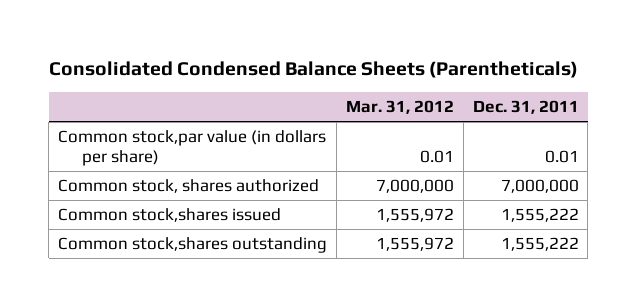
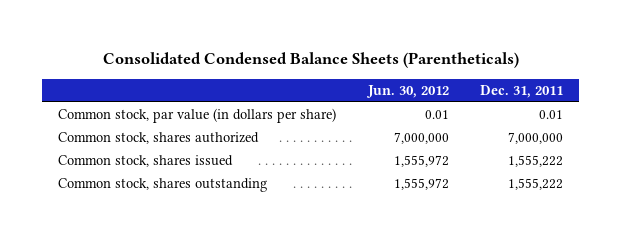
- | Mar. 31, 2012 | Dec. 31, 2011
+ | Jun. 30, 2012 | Dec. 31, 2011
- Common stock,par value (in dollars per share) | 0.01 | 0.01
+ Common stock, par value (in dollars per share) | 0.01 | 0.01
- Common stock,shares issued | 1,555,972 | 1,555,222
- Common stock,shares outstanding | 1,555,972 | 1,555,222
+ Common stock, shares issued | 1,555,972 | 1,555,222
+ Common stock, shares outstanding | 1,555,972 | 1,555,222

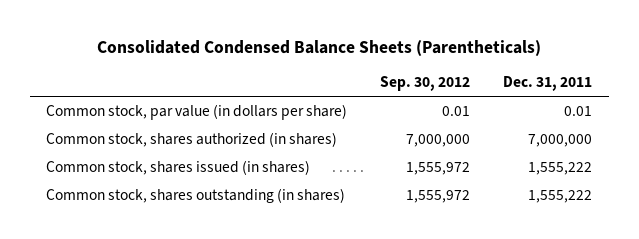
- | Jun. 30, 2012 | Dec. 31, 2011
+ | Sep. 30, 2012 | Dec. 31, 2011
- Common stock, shares authorized | 7,000,000 | 7,000,000
- Common stock, shares issued | 1,555,972 | 1,555,222
- Common stock, shares outstanding | 1,555,972 | 1,555,222
+ Common stock, shares authorized (in shares) | 7,000,000 | 7,000,000
+ Common stock, shares issued (in shares) | 1,555,972 | 1,555,222
+ Common stock, shares outstanding (in shares) | 1,555,972 | 1,555,222

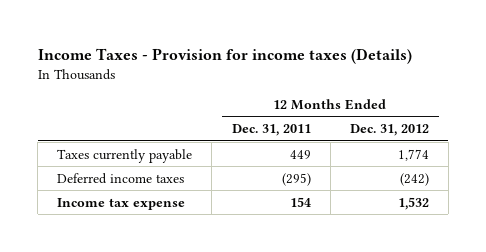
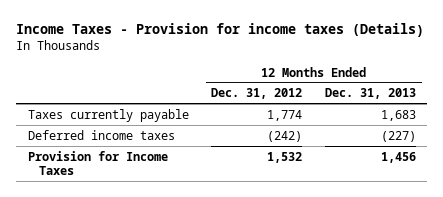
- | 12 Months Ended Dec. 31, 2011 | 12 Months Ended Dec. 31, 2012
+ | 12 Months Ended Dec. 31, 2012 | 12 Months Ended Dec. 31, 2013
- Income tax expense | 154 | 1,532
+ Provision for Income Taxes | 1,532 | 1,456

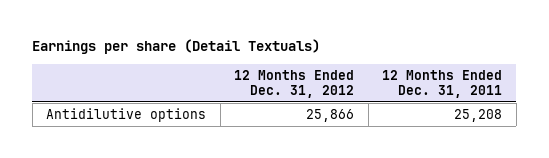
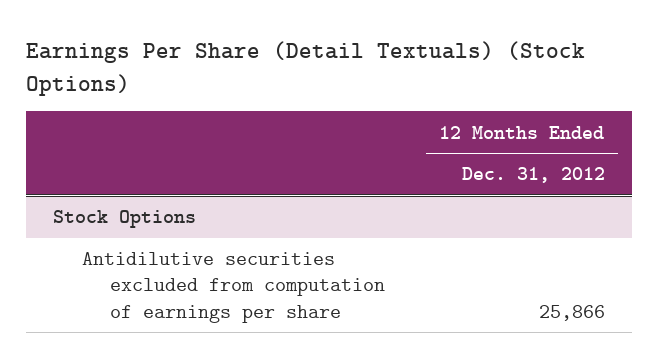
- Earnings per share (Detail Textuals)
+ Earnings Per Share (Detail Textuals) (Stock Options)
- | 12 Months Ended Dec. 31, 2012 | 12 Months Ended Dec. 31, 2011
+ | 12 Months Ended Dec. 31, 2012
- Antidilutive options | 25,866 | 25,208
+ Stock Options
+ Antidilutive securities excluded from computation of earnings per share | 25,866

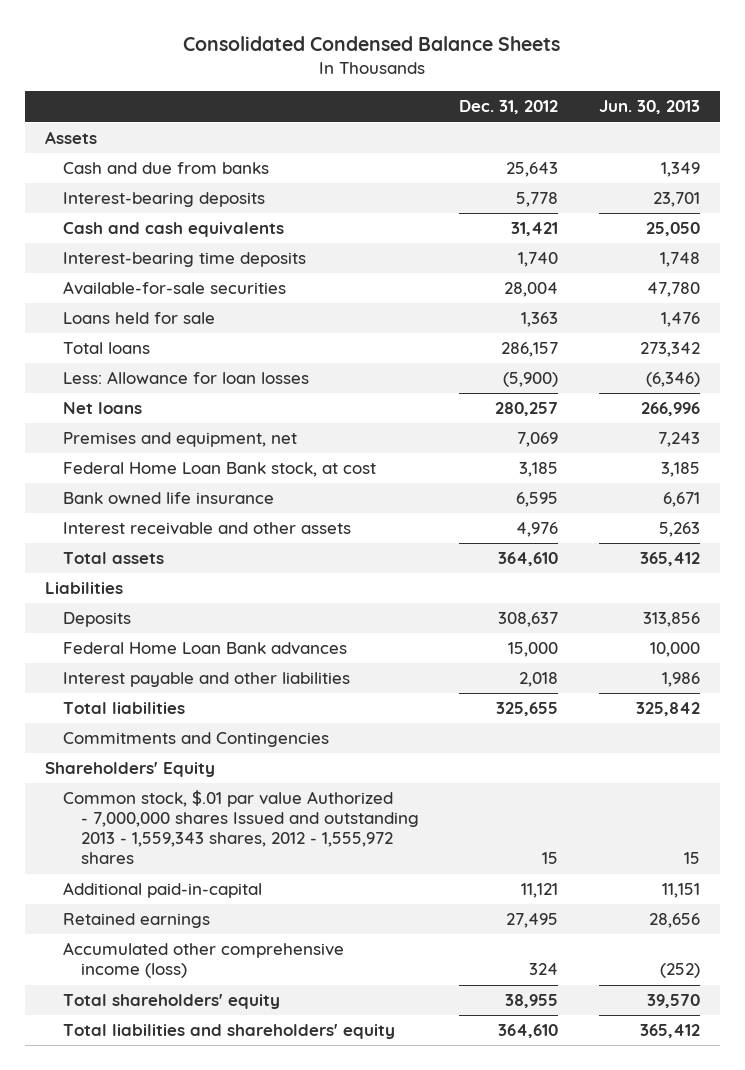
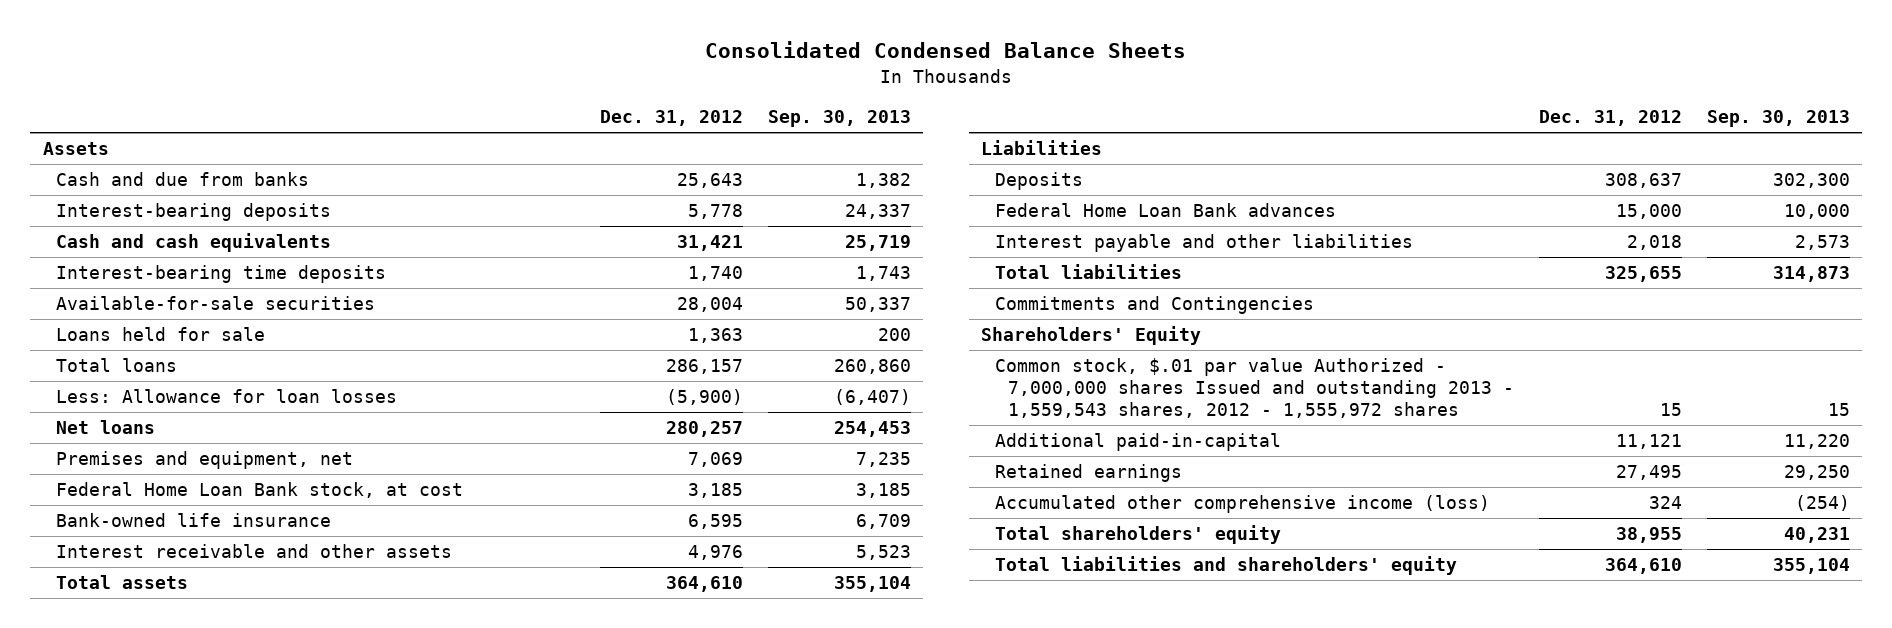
- | Dec. 31, 2012 | Jun. 30, 2013
+ | Dec. 31, 2012 | Sep. 30, 2013
- Bank owned life insurance | 6,595 | 6,671
+ Bank-owned life insurance | 6,595 | 6,709
- Common stock, $.01 par value Authorized - 7,000,000 shares Issued and outstanding 2013 - 1,559,343 shares, 2012 - 1,555,972 shares | 15 | 15
+ Common stock, $.01 par value Authorized - 7,000,000 shares Issued and outstanding 2013 - 1,559,543 shares, 2012 - 1,555,972 shares | 15 | 15

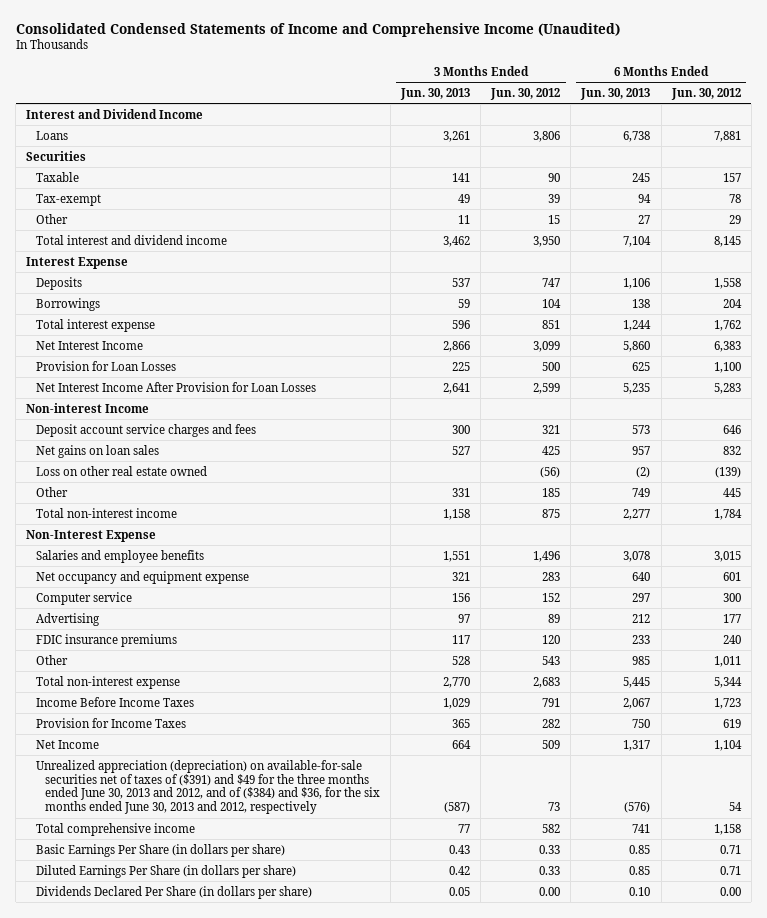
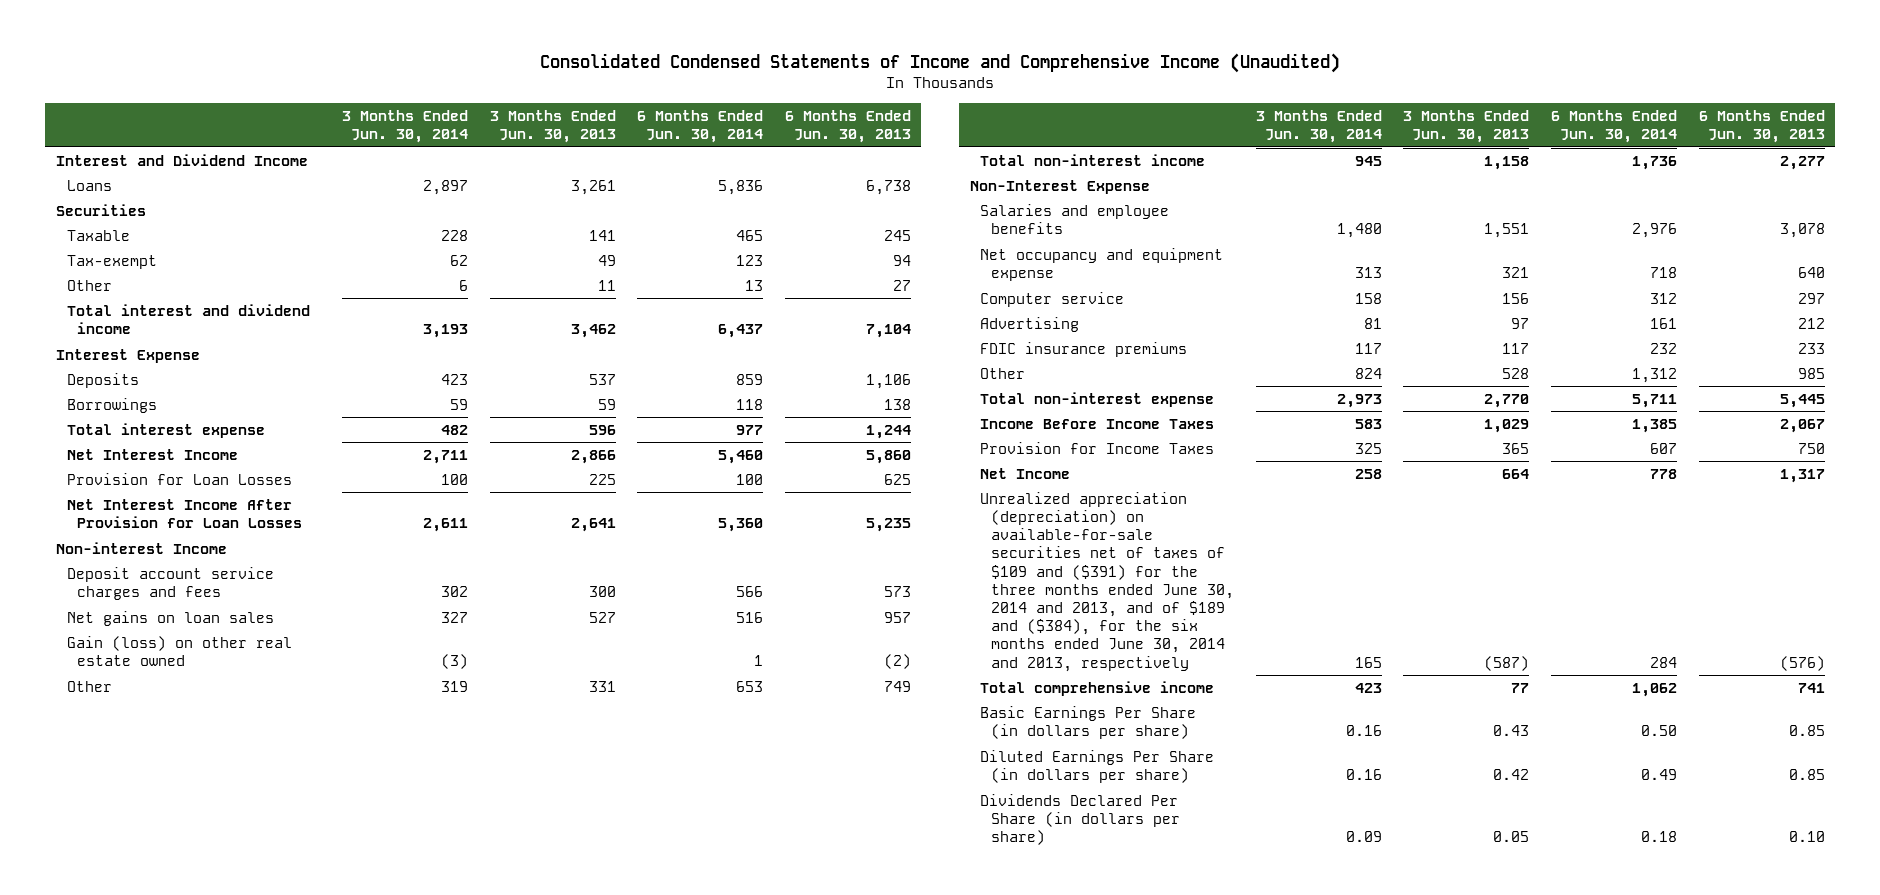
- | 3 Months Ended Jun. 30, 2013 | 3 Months Ended Jun. 30, 2012 | 6 Months Ended Jun. 30, 2013 | 6 Months Ended Jun. 30, 2012
+ | 3 Months Ended Jun. 30, 2014 | 3 Months Ended Jun. 30, 2013 | 6 Months Ended Jun. 30, 2014 | 6 Months Ended Jun. 30, 2013
- Loss on other real estate owned | | (56) | (2) | (139)
+ Gain (loss) on other real estate owned | (3) | | 1 | (2)
- Unrealized appreciation (depreciation) on available-for-sale securities net of taxes of ($391) and $49 for the three months ended June 30, 2013 and 2012, and of ($384) and $36, for the six months ended June 30, 2013 and 2012, respectively | (587) | 73 | (576) | 54
+ Unrealized appreciation (depreciation) on available-for-sale securities net of taxes of $109 and ($391) for the three months ended June 30, 2014 and 2013, and of $189 and ($384), for the six months ended June 30, 2014 and 2013, respectively | 165 | (587) | 284 | (576)

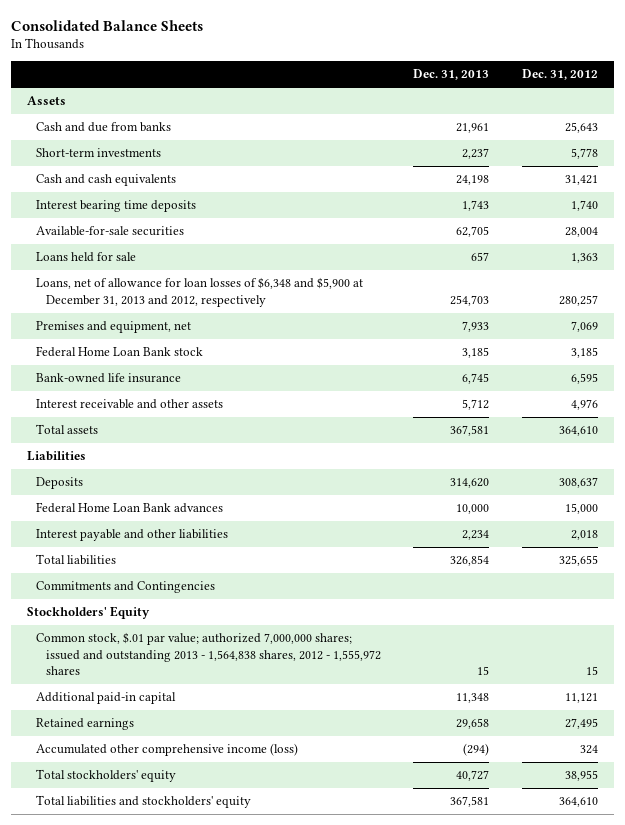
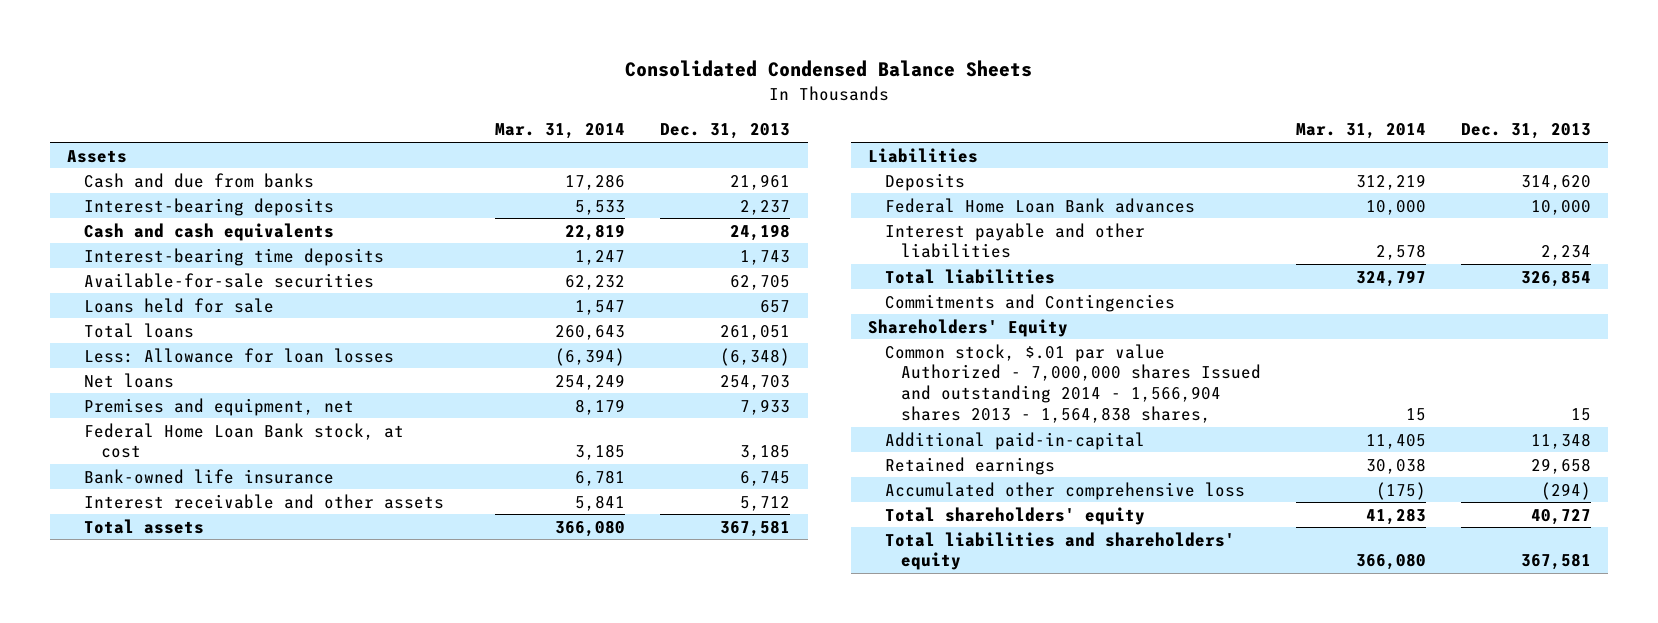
- Consolidated Balance Sheets
+ Consolidated Condensed Balance Sheets
- | Dec. 31, 2013 | Dec. 31, 2012
+ | Mar. 31, 2014 | Dec. 31, 2013
- Short-term investments | 2,237 | 5,778
+ Interest-bearing deposits | 5,533 | 2,237
- Interest bearing time deposits | 1,743 | 1,740
+ Interest-bearing time deposits | 1,247 | 1,743
- Loans, net of allowance for loan losses of $6,348 and $5,900 at December 31, 2013 and 2012, respectively | 254,703 | 280,257
+ Total loans | 260,643 | 261,051
+ Less: Allowance for loan losses | (6,394) | (6,348)
+ Net loans | 254,249 | 254,703
- Federal Home Loan Bank stock | 3,185 | 3,185
+ Federal Home Loan Bank stock, at cost | 3,185 | 3,185
- Stockholders' Equity
- Common stock, $.01 par value; authorized 7,000,000 shares; issued and outstanding 2013 - 1,564,838 shares, 2012 - 1,555,972 shares | 15 | 15
- Additional paid-in capital | 11,348 | 11,121
+ Shareholders' Equity
+ Common stock, $.01 par value Authorized - 7,000,000 shares Issued and outstanding 2014 - 1,566,904 shares 2013 - 1,564,838 shares, | 15 | 15
+ Additional paid-in-capital | 11,405 | 11,348
- Accumulated other comprehensive income (loss) | (294) | 324
- Total stockholders' equity | 40,727 | 38,955
- Total liabilities and stockholders' equity | 367,581 | 364,610
+ Accumulated other comprehensive loss | (175) | (294)
+ Total shareholders' equity | 41,283 | 40,727
+ Total liabilities and shareholders' equity | 366,080 | 367,581

